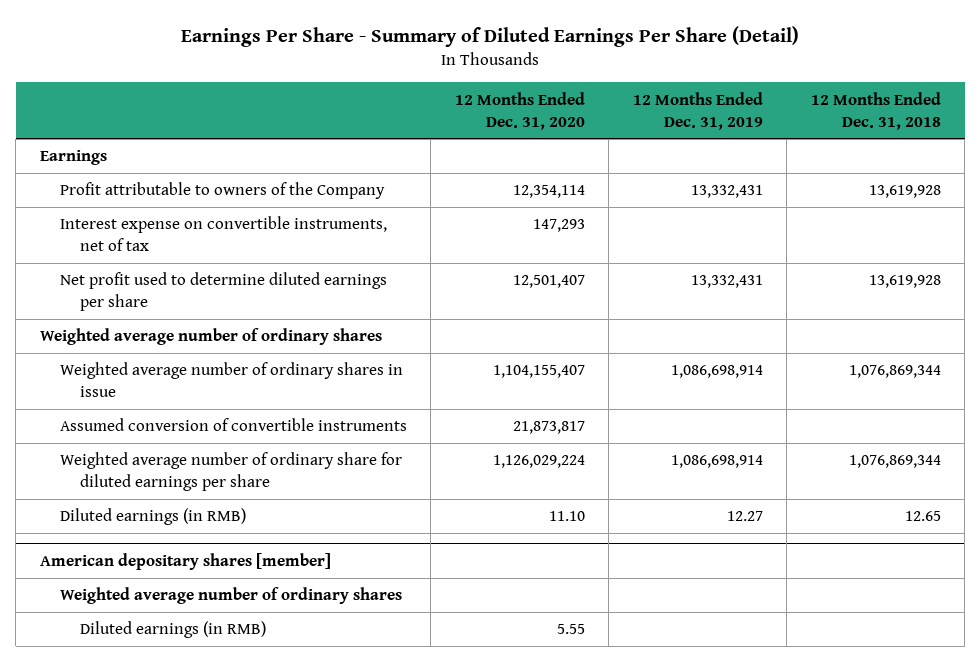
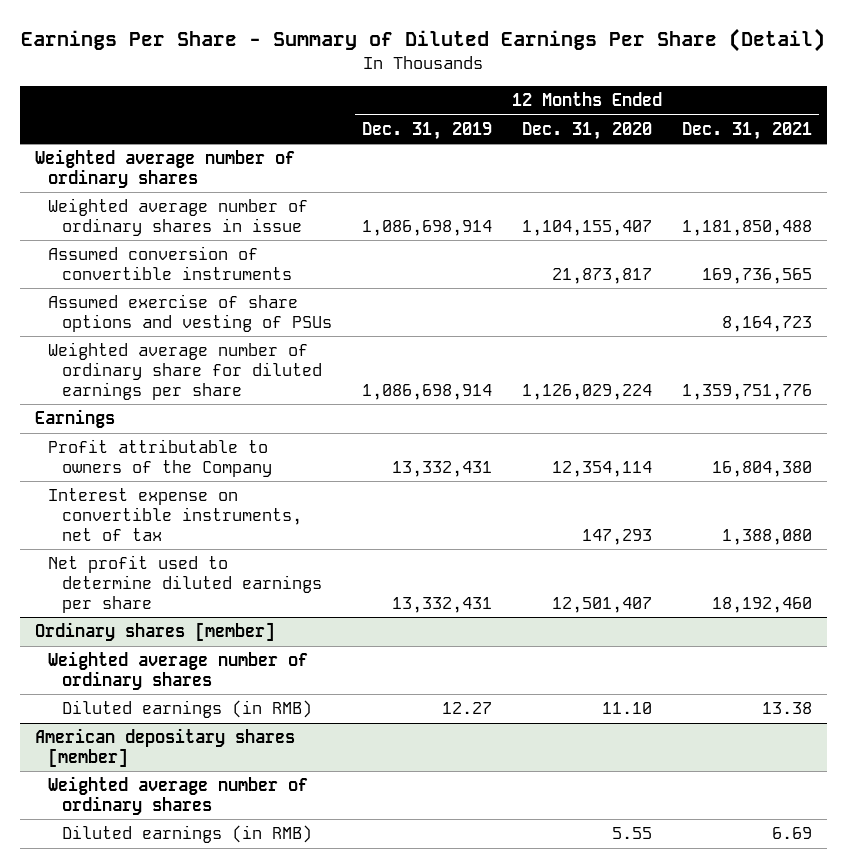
- | 12 Months Ended Dec. 31, 2020 | 12 Months Ended Dec. 31, 2019 | 12 Months Ended Dec. 31, 2018
+ | 12 Months Ended Dec. 31, 2019 | 12 Months Ended Dec. 31, 2020 | 12 Months Ended Dec. 31, 2021
+ Weighted average number of ordinary shares
moved up: Weighted average number of ordinary shares in issue | 1,086,698,914 | 1,104,155,407 | 1,181,850,488
moved up: Assumed conversion of convertible instruments | | 21,873,817 | 169,736,565
+ Assumed exercise of share options and vesting of PSUs | | | 8,164,723
moved up: Weighted average number of ordinary share for diluted earnings per share | 1,086,698,914 | 1,126,029,224 | 1,359,751,776
+ Ordinary shares [member]

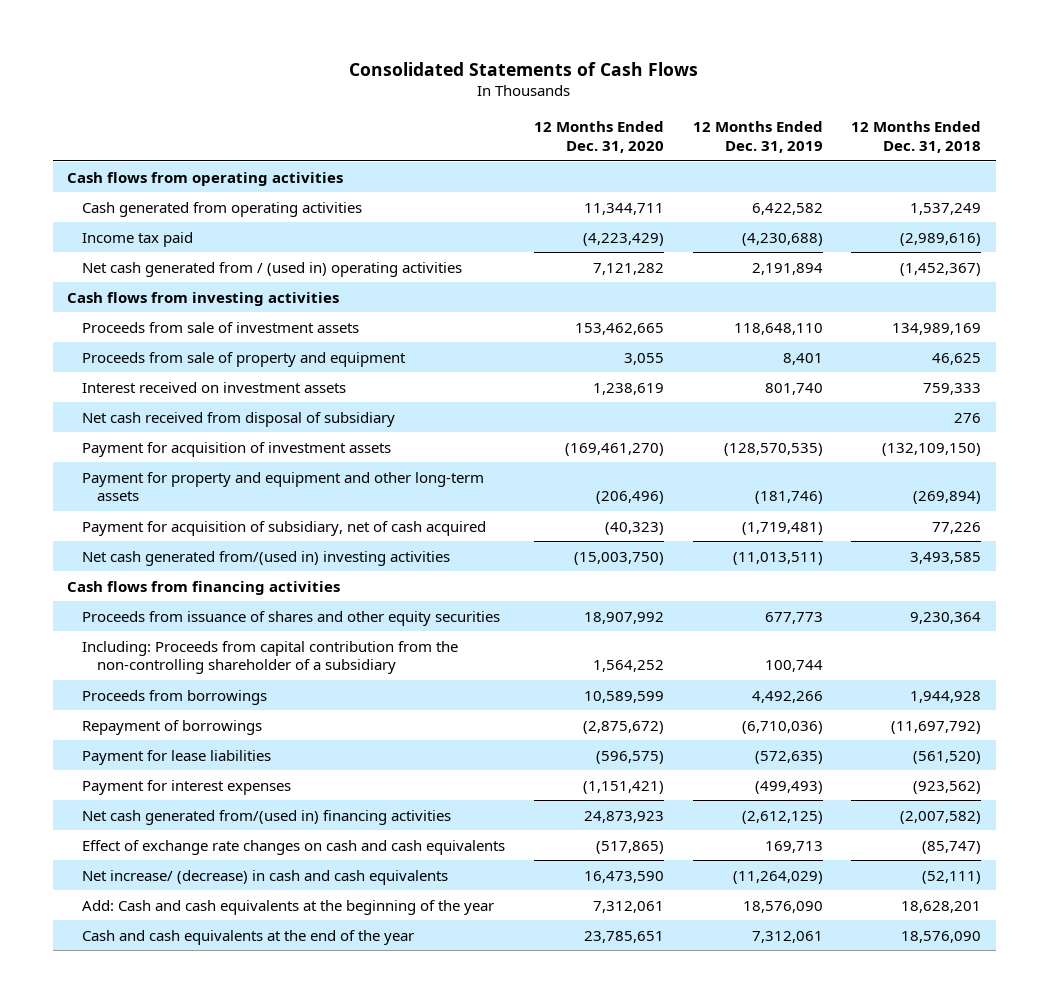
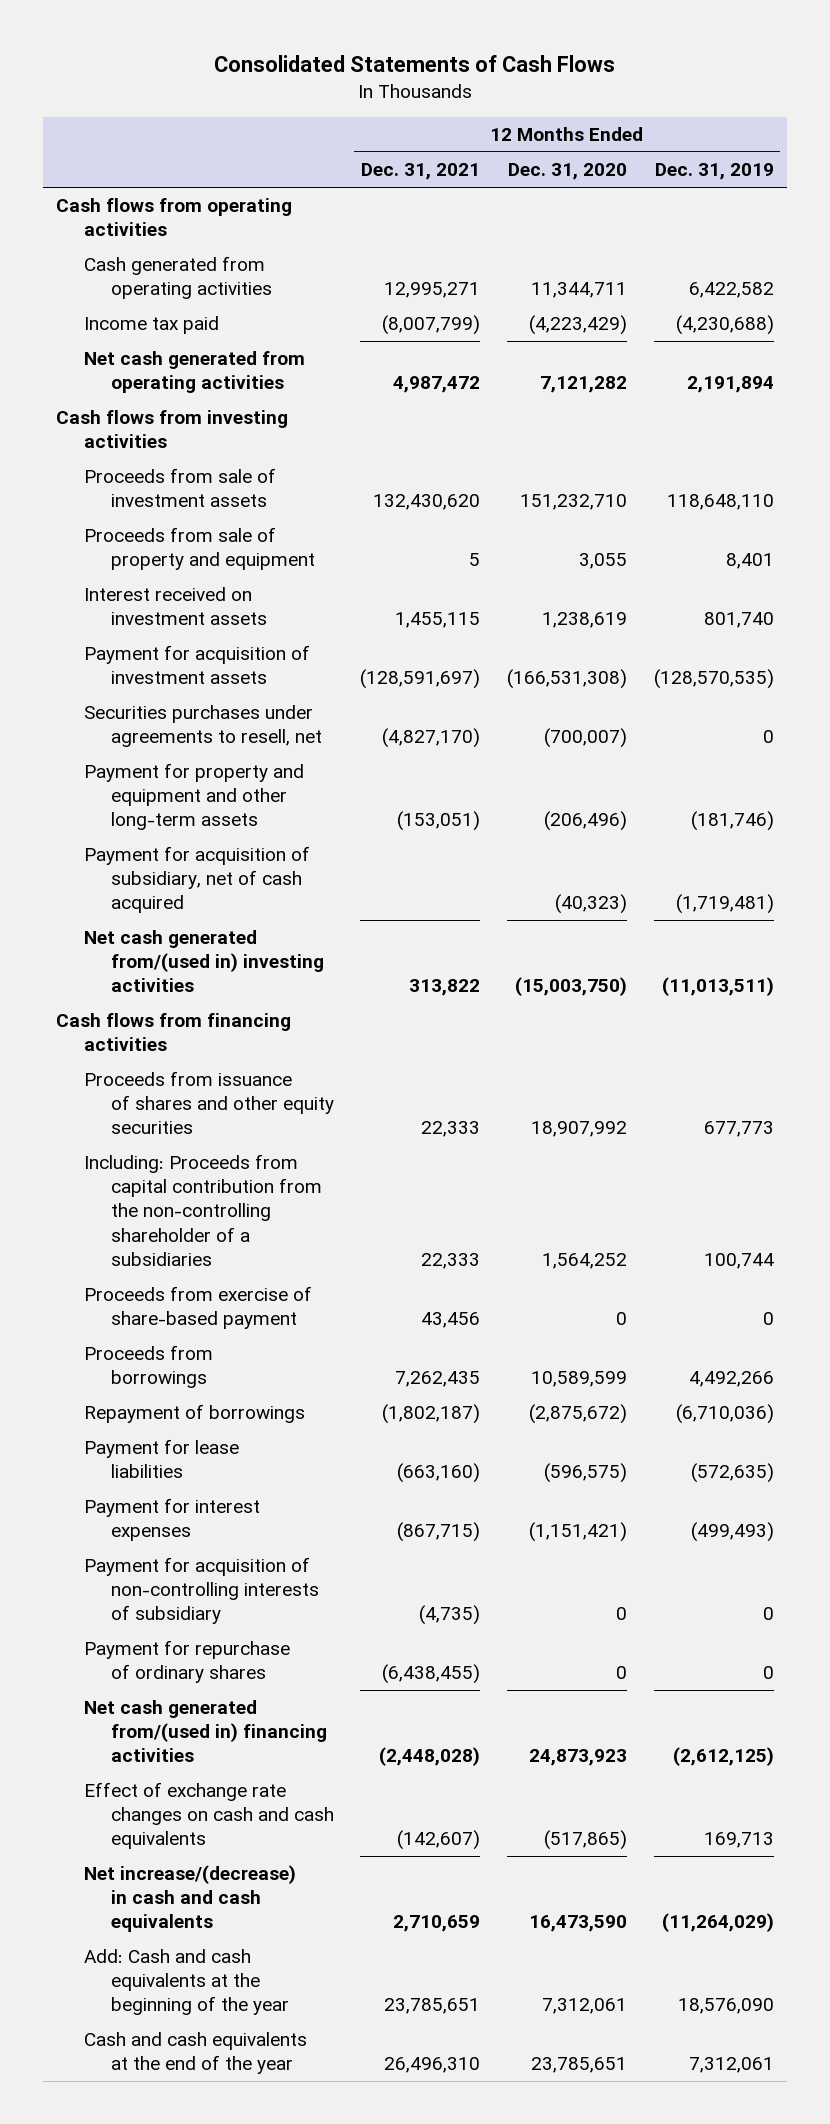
- | 12 Months Ended Dec. 31, 2020 | 12 Months Ended Dec. 31, 2019 | 12 Months Ended Dec. 31, 2018
+ | 12 Months Ended Dec. 31, 2021 | 12 Months Ended Dec. 31, 2020 | 12 Months Ended Dec. 31, 2019
- Net cash generated from / (used in) operating activities | 7,121,282 | 2,191,894 | (1,452,367)
+ Net cash generated from operating activities | 4,987,472 | 7,121,282 | 2,191,894
- Proceeds from sale of investment assets | 153,462,665 | 118,648,110 | 134,989,169
+ Proceeds from sale of investment assets | 132,430,620 | 151,232,710 | 118,648,110
- Net cash received from disposal of subsidiary | | | 276
- Payment for acquisition of investment assets | (169,461,270) | (128,570,535) | (132,109,150)
+ Payment for acquisition of investment assets | (128,591,697) | (166,531,308) | (128,570,535)
+ Securities purchases under agreements to resell, net | (4,827,170) | (700,007) | 0
- Including: Proceeds from capital contribution from the non-controlling shareholder of a subsidiary | 1,564,252 | 100,744 |
+ Including: Proceeds from capital contribution from the non-controlling shareholder of a subsidiaries | 22,333 | 1,564,252 | 100,744
+ Proceeds from exercise of share-based payment | 43,456 | 0 | 0
+ Payment for acquisition of non-controlling interests of subsidiary | (4,735) | 0 | 0
+ Payment for repurchase of ordinary shares | (6,438,455) | 0 | 0
- Net increase/ (decrease) in cash and cash equivalents | 16,473,590 | (11,264,029) | (52,111)
+ Net increase/(decrease) in cash and cash equivalents | 2,710,659 | 16,473,590 | (11,264,029)

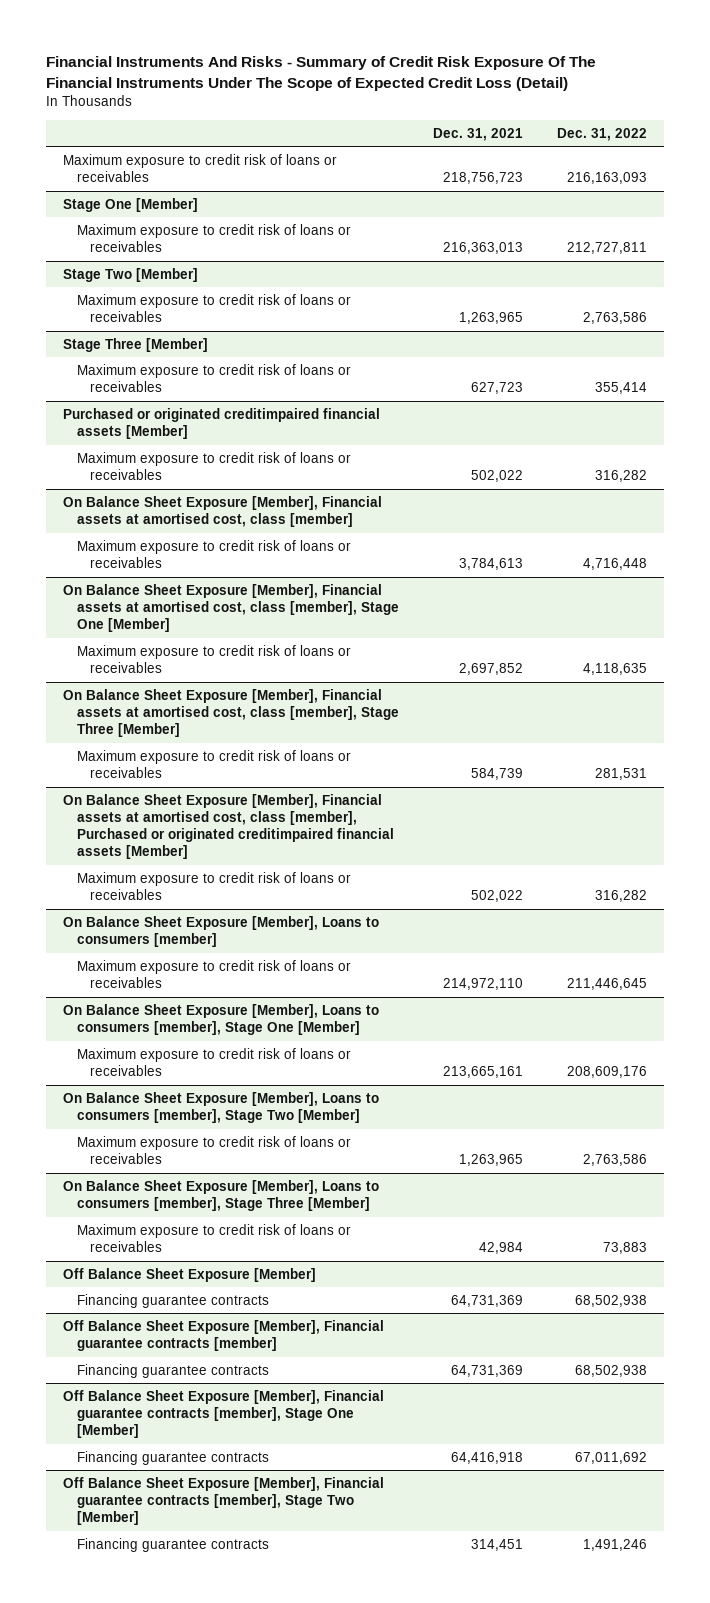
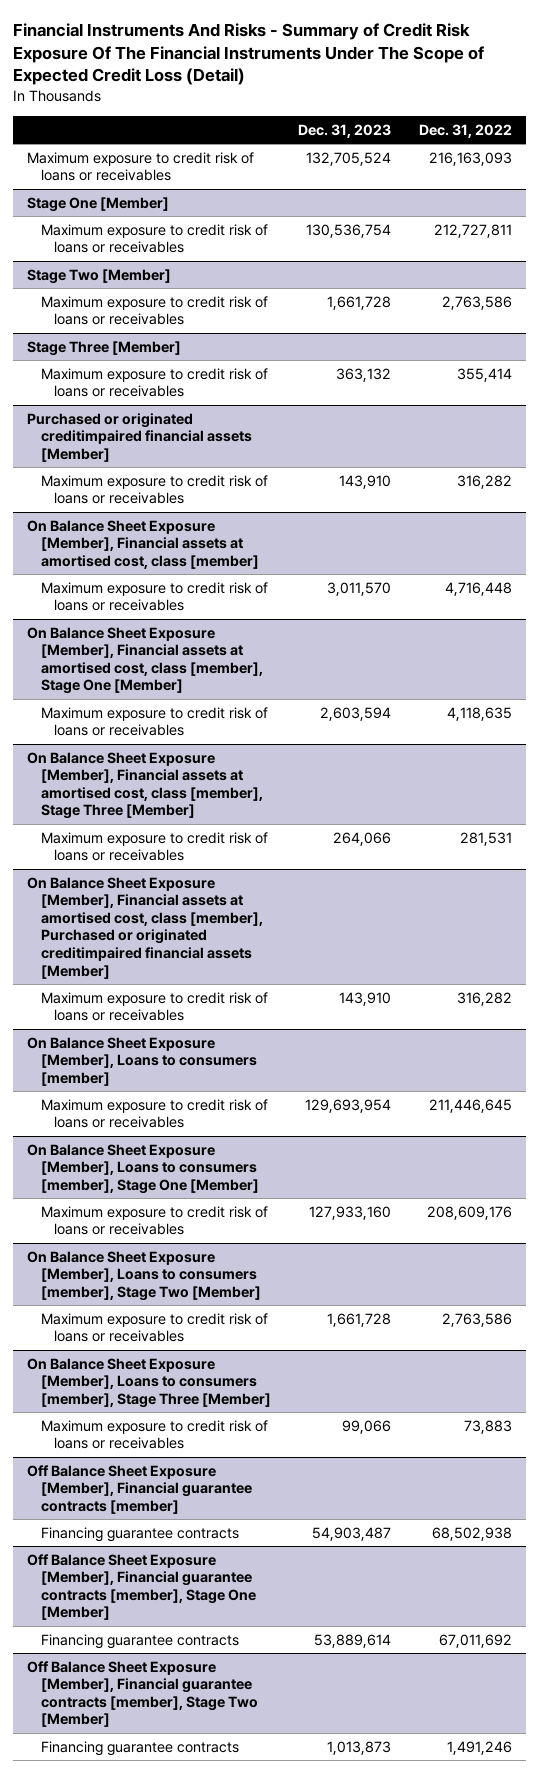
- | Dec. 31, 2021 | Dec. 31, 2022
+ | Dec. 31, 2023 | Dec. 31, 2022
- Off Balance Sheet Exposure [Member]
- Financing guarantee contracts | 64,731,369 | 68,502,938

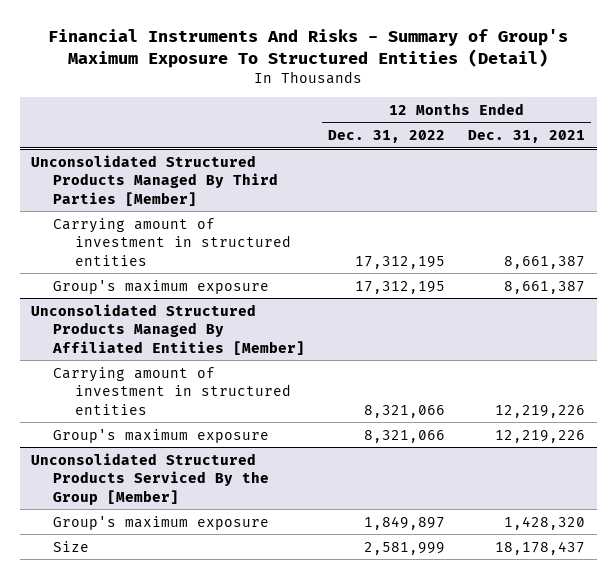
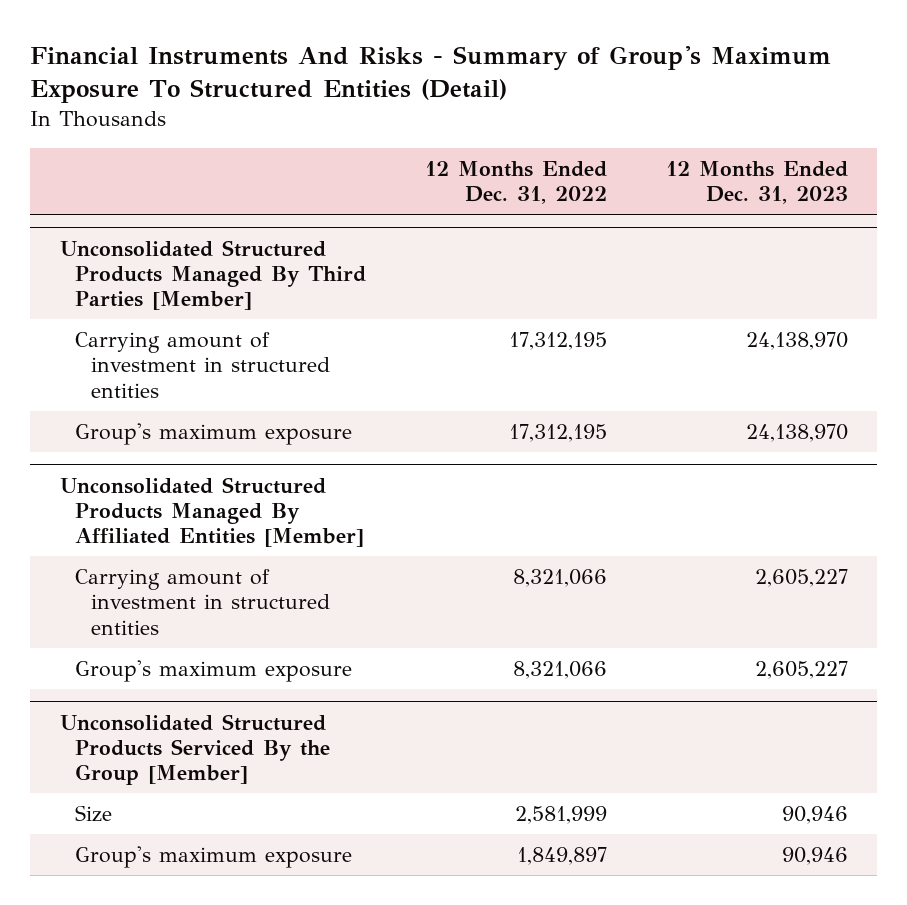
- | 12 Months Ended Dec. 31, 2022 | 12 Months Ended Dec. 31, 2021
+ | 12 Months Ended Dec. 31, 2022 | 12 Months Ended Dec. 31, 2023
@ Unconsolidated Structured Products Serviced By the Group [Member]
moved down: Group's maximum exposure | 1,849,897 | 90,946

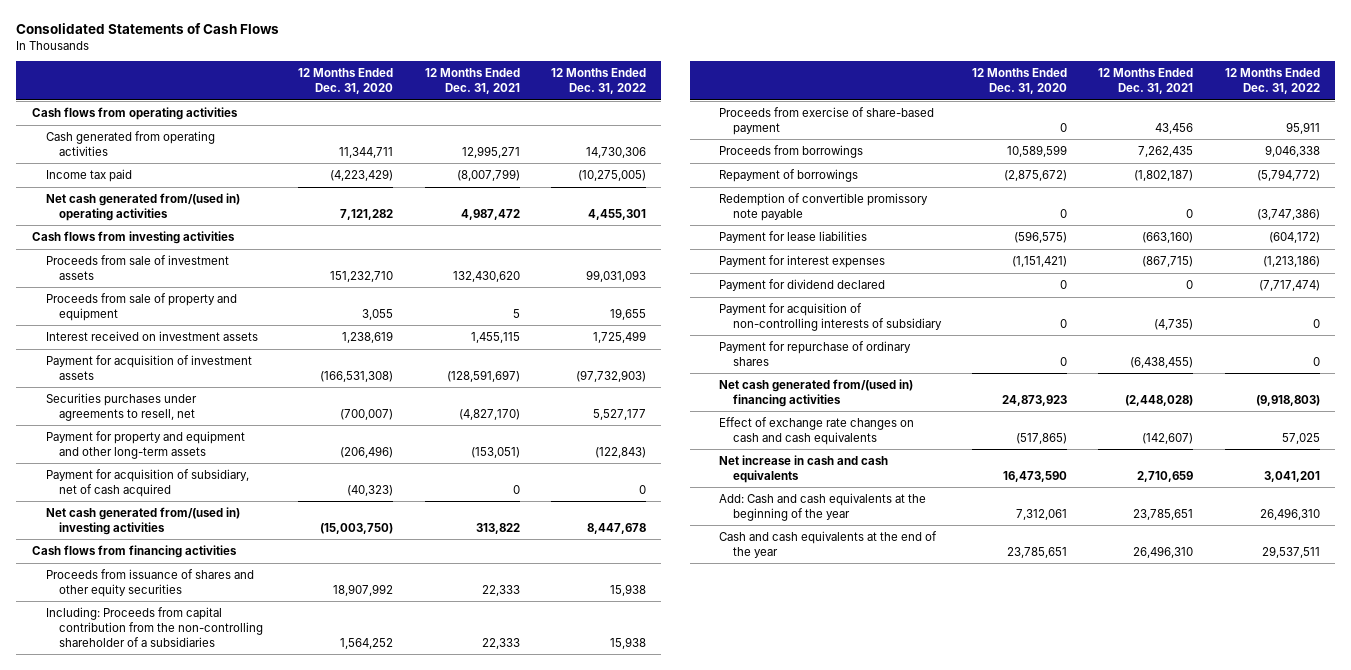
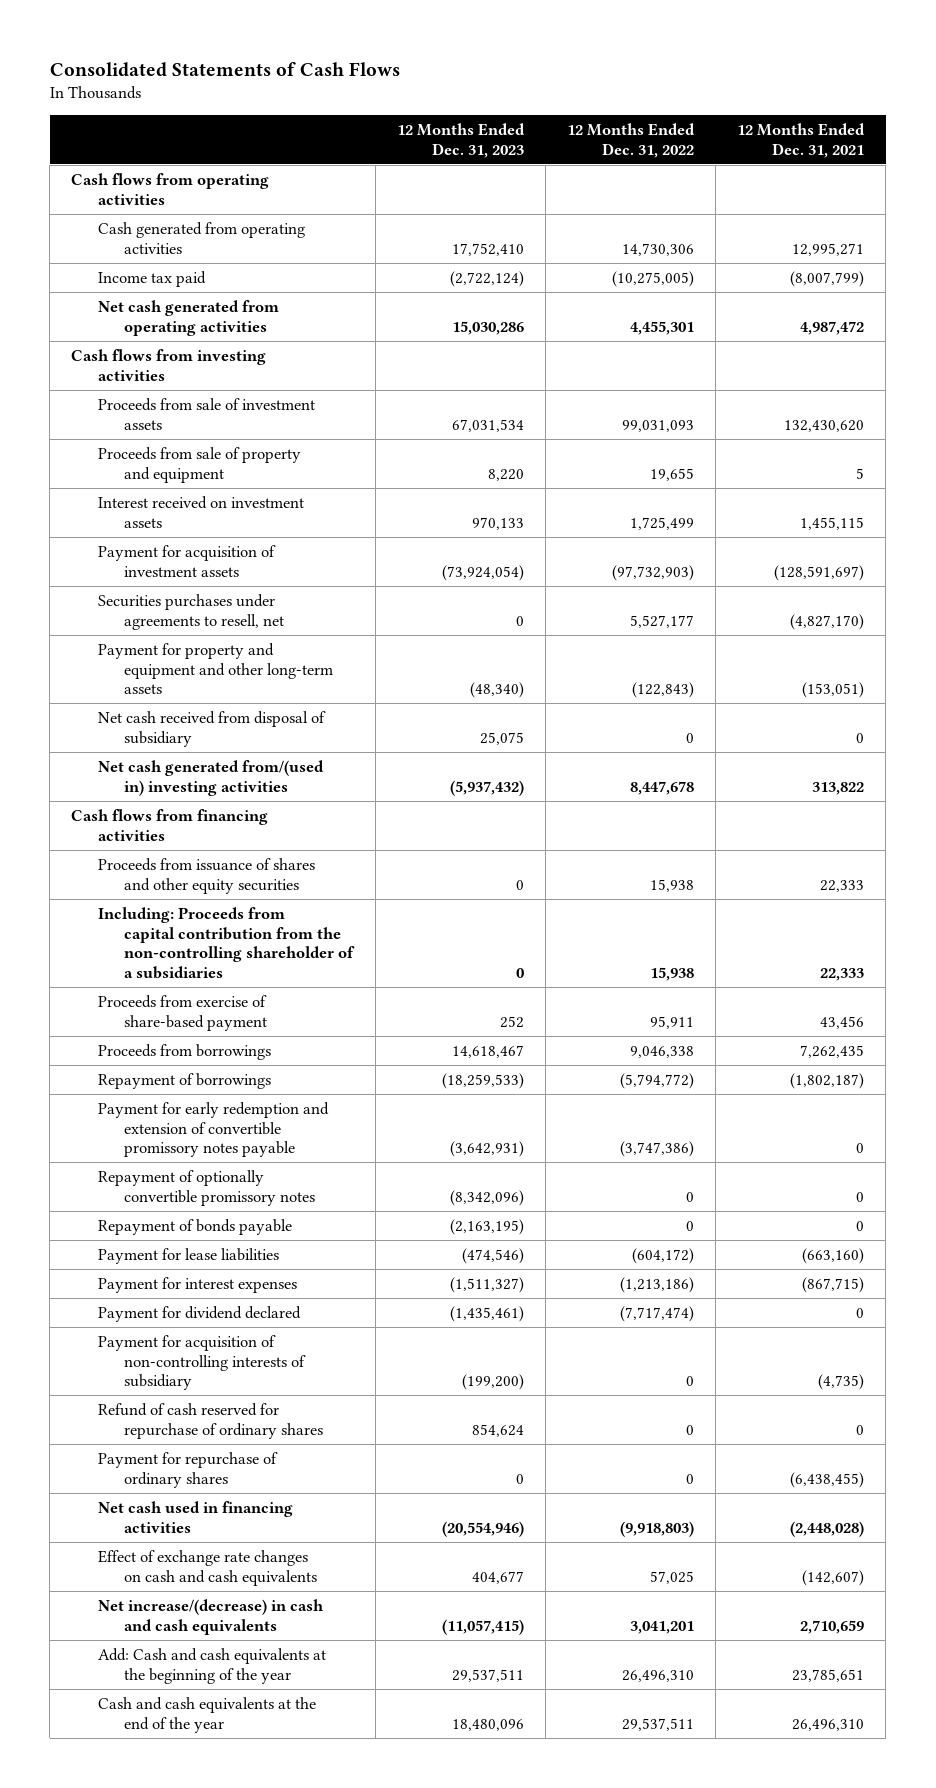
- | 12 Months Ended Dec. 31, 2020 | 12 Months Ended Dec. 31, 2021 | 12 Months Ended Dec. 31, 2022
+ | 12 Months Ended Dec. 31, 2023 | 12 Months Ended Dec. 31, 2022 | 12 Months Ended Dec. 31, 2021
- Net cash generated from/(used in) operating activities | 7,121,282 | 4,987,472 | 4,455,301
+ Net cash generated from operating activities | 15,030,286 | 4,455,301 | 4,987,472
- Payment for acquisition of subsidiary, net of cash acquired | (40,323) | 0 | 0
+ Net cash received from disposal of subsidiary | 25,075 | 0 | 0
- Redemption of convertible promissory note payable | 0 | 0 | (3,747,386)
+ Payment for early redemption and extension of convertible promissory notes payable | (3,642,931) | (3,747,386) | 0
+ Repayment of optionally convertible promissory notes | (8,342,096) | 0 | 0
+ Repayment of bonds payable | (2,163,195) | 0 | 0
+ Refund of cash reserved for repurchase of ordinary shares | 854,624 | 0 | 0
- Net cash generated from/(used in) financing activities | 24,873,923 | (2,448,028) | (9,918,803)
+ Net cash used in financing activities | (20,554,946) | (9,918,803) | (2,448,028)
- Net increase in cash and cash equivalents | 16,473,590 | 2,710,659 | 3,041,201
+ Net increase/(decrease) in cash and cash equivalents | (11,057,415) | 3,041,201 | 2,710,659

